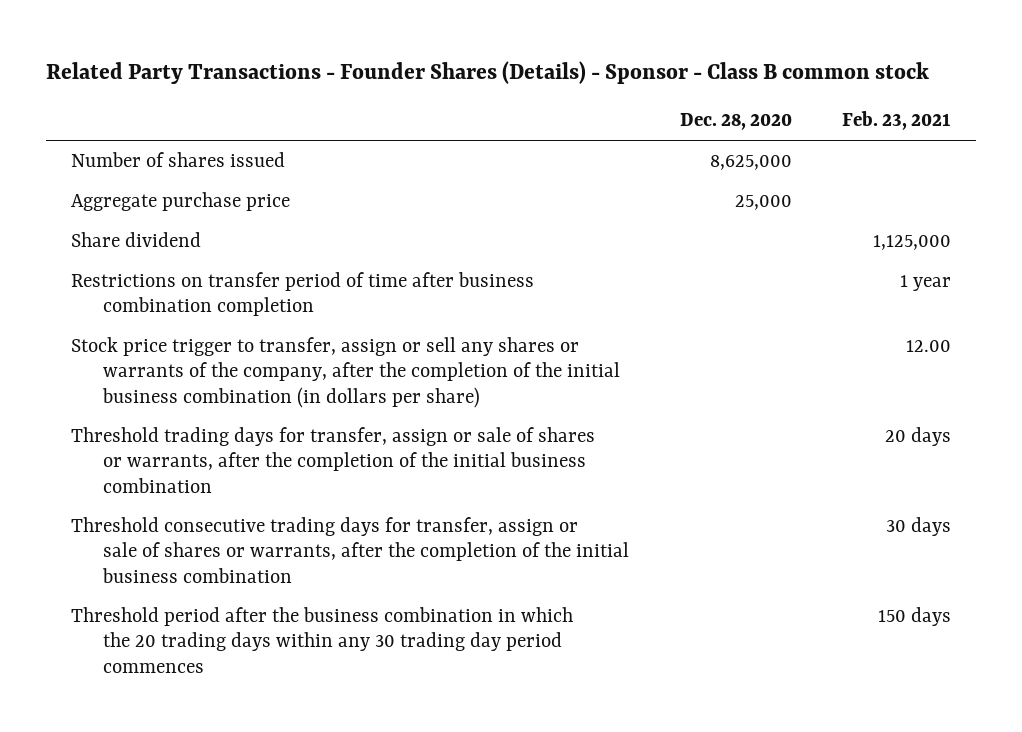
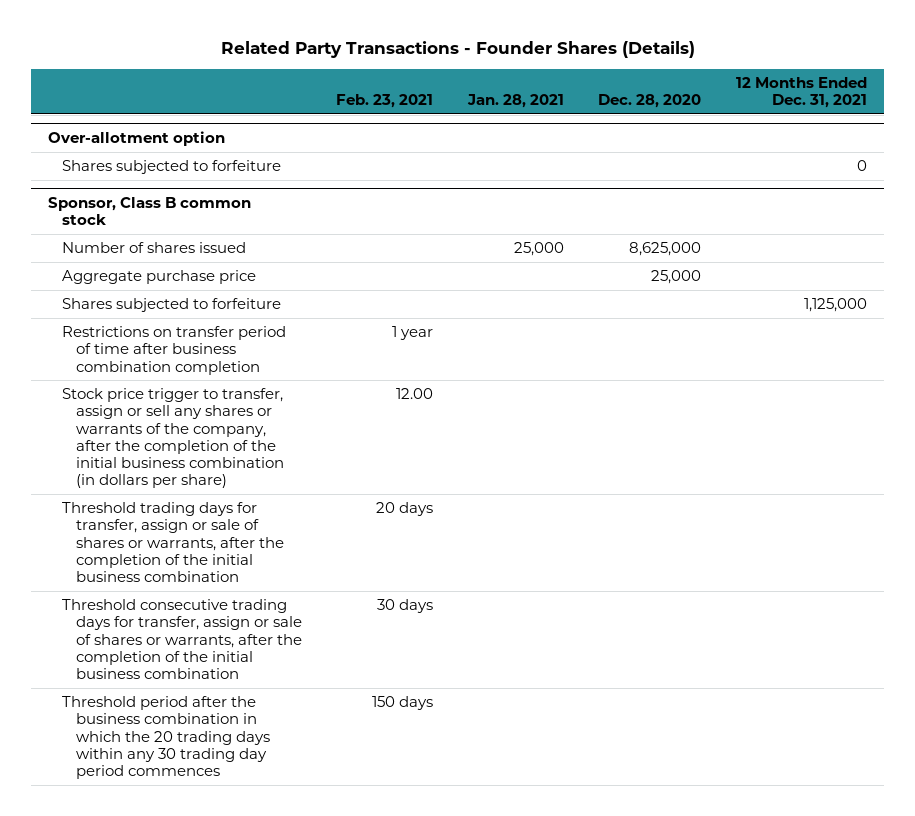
- Related Party Transactions - Founder Shares (Details) - Sponsor - Class B common stock
+ Related Party Transactions - Founder Shares (Details)
- | Dec. 28, 2020 | Feb. 23, 2021
+ | Feb. 23, 2021 | Jan. 28, 2021 | Dec. 28, 2020 | 12 Months Ended Dec. 31, 2021
+ Over-allotment option
+ Shares subjected to forfeiture | | | | 0
+ Sponsor, Class B common stock
- Share dividend | | 1,125,000
+ Shares subjected to forfeiture | | | | 1,125,000

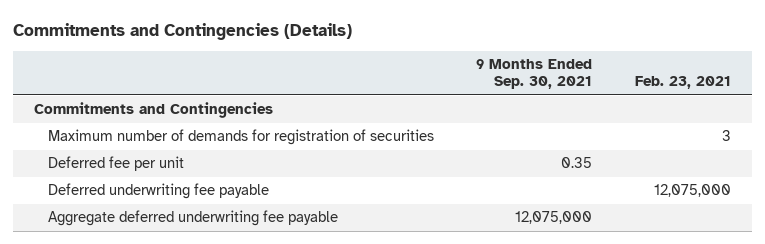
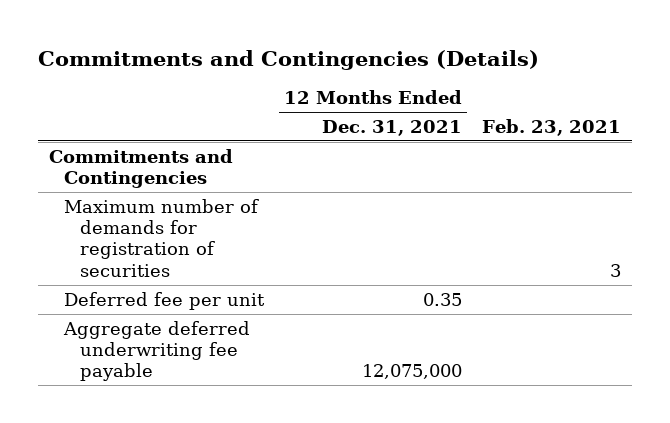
- | 9 Months Ended Sep. 30, 2021 | Feb. 23, 2021
+ | 12 Months Ended Dec. 31, 2021 | Feb. 23, 2021
- Deferred underwriting fee payable | | 12,075,000

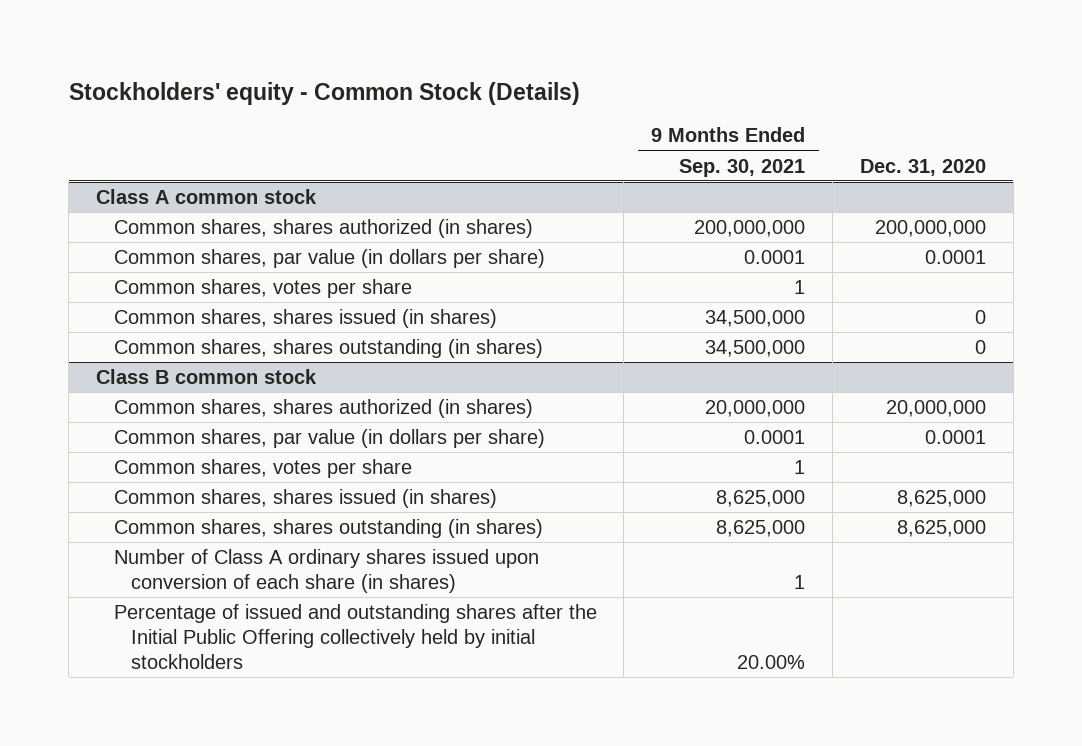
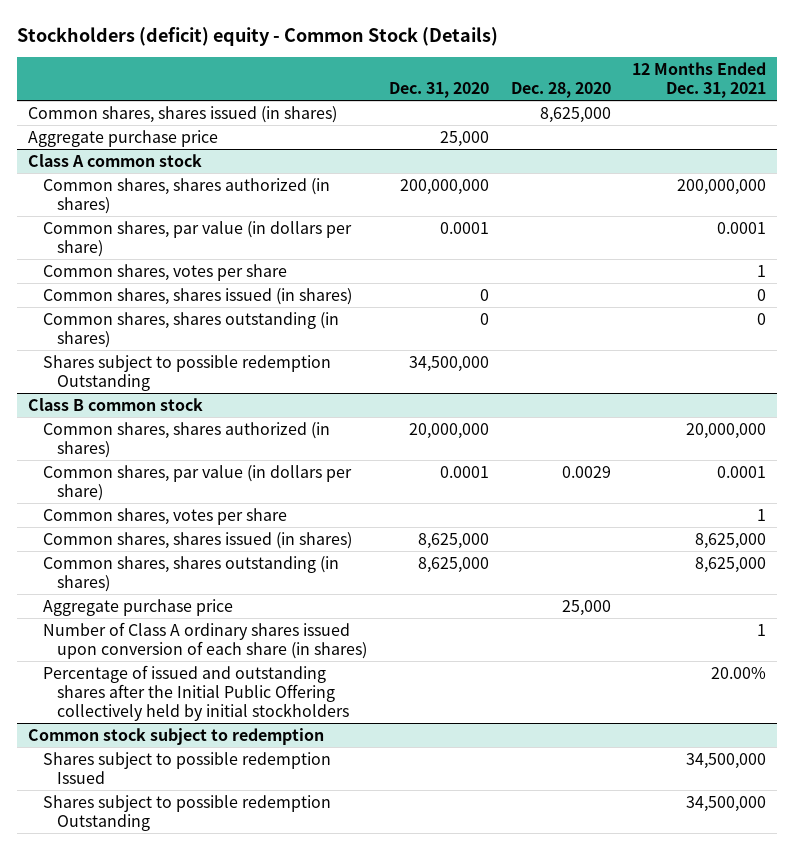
- Stockholders' equity - Common Stock (Details)
+ Stockholders (deficit) equity - Common Stock (Details)
- | 9 Months Ended Sep. 30, 2021 | Dec. 31, 2020
+ | Dec. 31, 2020 | Dec. 28, 2020 | 12 Months Ended Dec. 31, 2021
+ Common shares, shares issued (in shares) | | 8,625,000 |
+ Aggregate purchase price | 25,000 | |
@ Class A common stock
+ Shares subject to possible redemption Outstanding | 34,500,000 | |
@ Class B common stock
+ Aggregate purchase price | | 25,000 |
+ Common stock subject to redemption
+ Shares subject to possible redemption Issued | | | 34,500,000
+ Shares subject to possible redemption Outstanding | | | 34,500,000

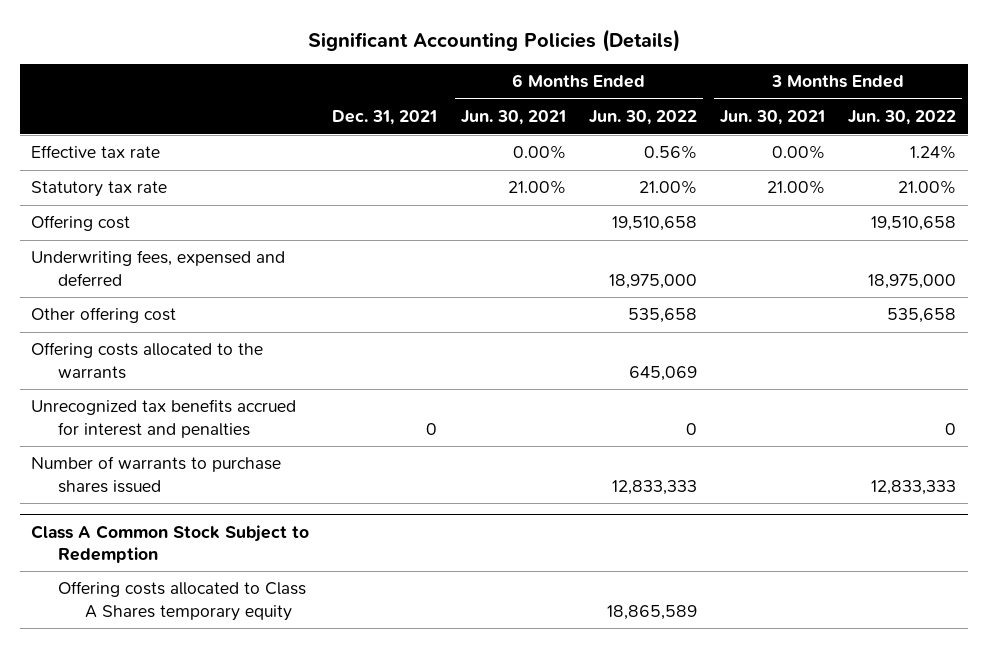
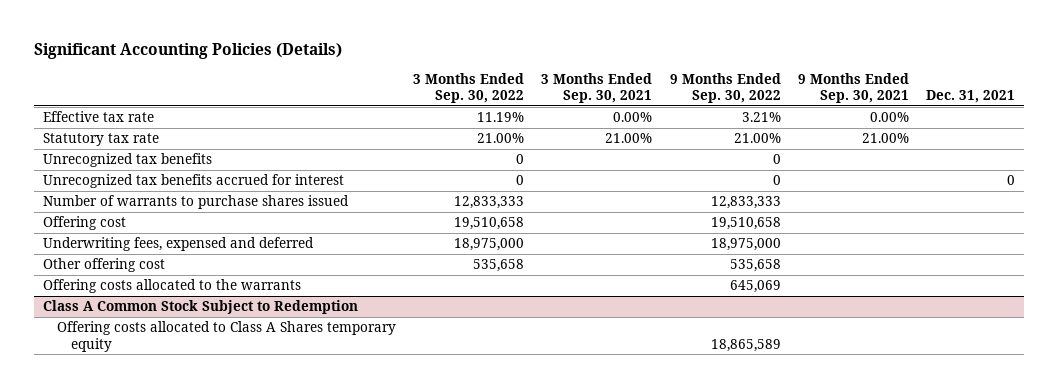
- | Dec. 31, 2021 | 6 Months Ended Jun. 30, 2021 | 6 Months Ended Jun. 30, 2022 | 3 Months Ended Jun. 30, 2021 | 3 Months Ended Jun. 30, 2022
+ | 3 Months Ended Sep. 30, 2022 | 3 Months Ended Sep. 30, 2021 | 9 Months Ended Sep. 30, 2022 | 9 Months Ended Sep. 30, 2021 | Dec. 31, 2021
+ Unrecognized tax benefits | 0 | | 0 | |
+ Unrecognized tax benefits accrued for interest | 0 | | 0 | | 0
moved up: Number of warrants to purchase shares issued | 12,833,333 | | 12,833,333 | |
- Unrecognized tax benefits accrued for interest and penalties | 0 | | 0 | | 0

